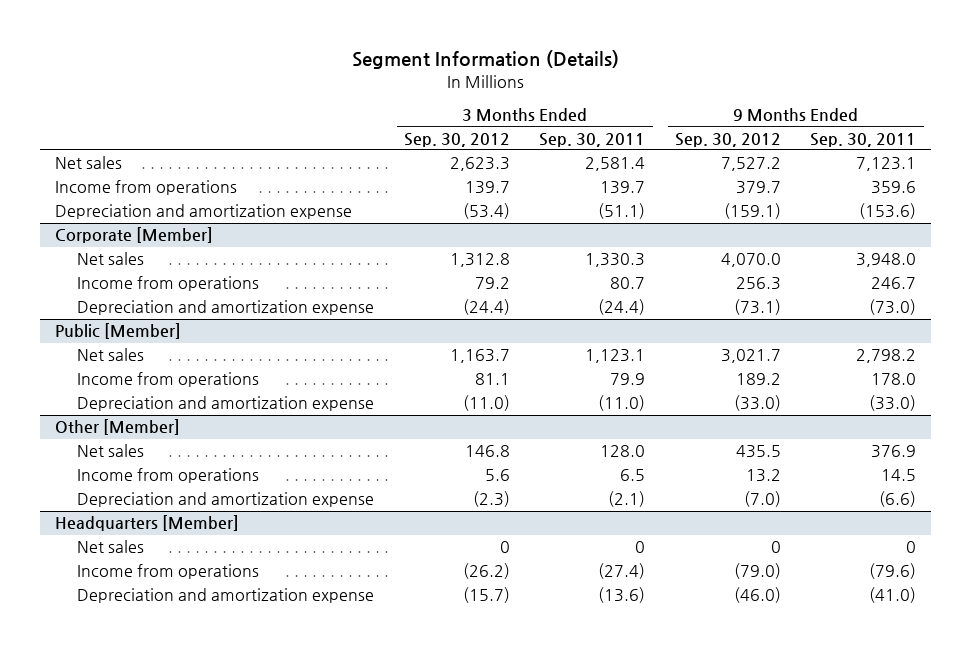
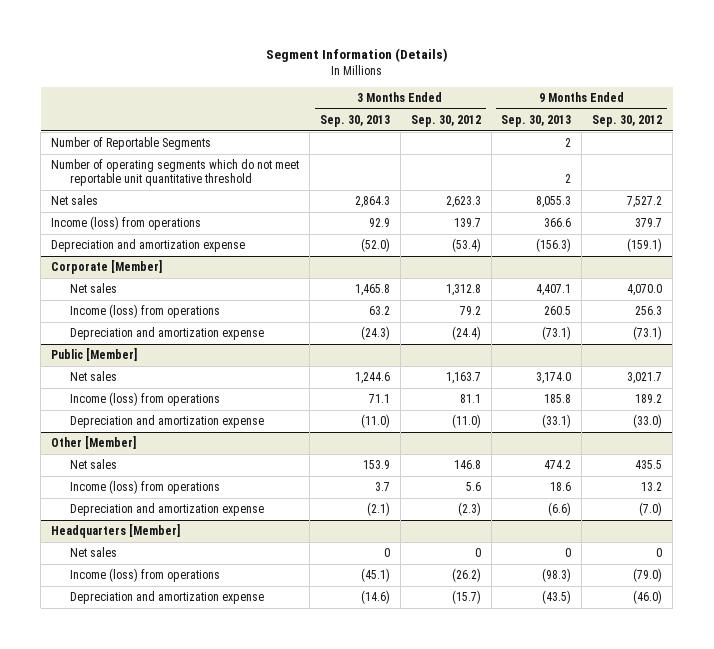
- | 3 Months Ended Sep. 30, 2012 | 3 Months Ended Sep. 30, 2011 | 9 Months Ended Sep. 30, 2012 | 9 Months Ended Sep. 30, 2011
+ | 3 Months Ended Sep. 30, 2013 | 3 Months Ended Sep. 30, 2012 | 9 Months Ended Sep. 30, 2013 | 9 Months Ended Sep. 30, 2012
+ Number of Reportable Segments | | | 2 |
+ Number of operating segments which do not meet reportable unit quantitative threshold | | | 2 |
- Income from operations | 139.7 | 139.7 | 379.7 | 359.6
+ Income (loss) from operations | 92.9 | 139.7 | 366.6 | 379.7
@ Corporate [Member]
- Income from operations | 79.2 | 80.7 | 256.3 | 246.7
+ Income (loss) from operations | 63.2 | 79.2 | 260.5 | 256.3
@ Public [Member]
- Income from operations | 81.1 | 79.9 | 189.2 | 178.0
+ Income (loss) from operations | 71.1 | 81.1 | 185.8 | 189.2
@ Other [Member]
- Income from operations | 5.6 | 6.5 | 13.2 | 14.5
+ Income (loss) from operations | 3.7 | 5.6 | 18.6 | 13.2
@ Headquarters [Member]
- Income from operations | (26.2) | (27.4) | (79.0) | (79.6)
+ Income (loss) from operations | (45.1) | (26.2) | (98.3) | (79.0)

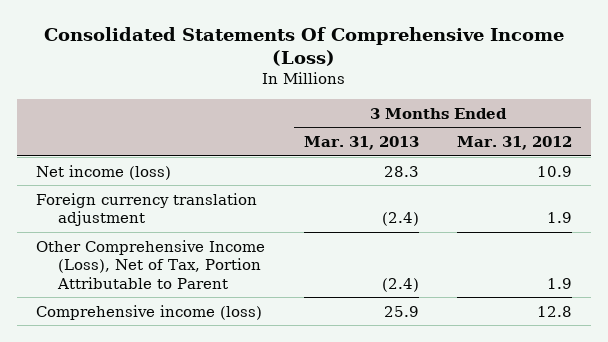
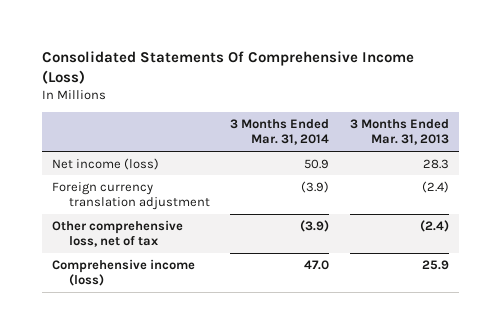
- | 3 Months Ended Mar. 31, 2013 | 3 Months Ended Mar. 31, 2012
+ | 3 Months Ended Mar. 31, 2014 | 3 Months Ended Mar. 31, 2013
- Other Comprehensive Income (Loss), Net of Tax, Portion Attributable to Parent | (2.4) | 1.9
+ Other comprehensive loss, net of tax | (3.9) | (2.4)

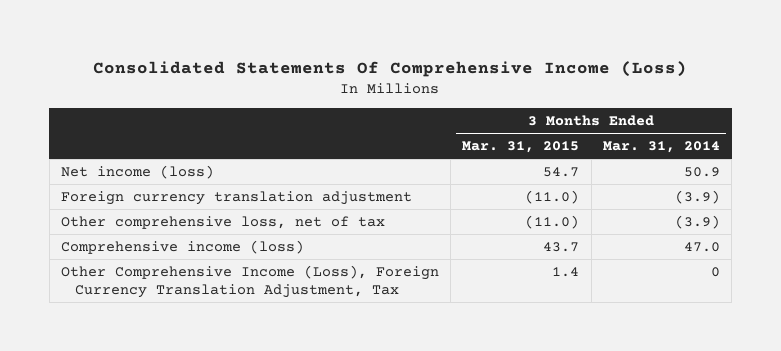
- | 3 Months Ended Mar. 31, 2014 | 3 Months Ended Mar. 31, 2013
+ | 3 Months Ended Mar. 31, 2015 | 3 Months Ended Mar. 31, 2014
+ Other Comprehensive Income (Loss), Foreign Currency Translation Adjustment, Tax | 1.4 | 0

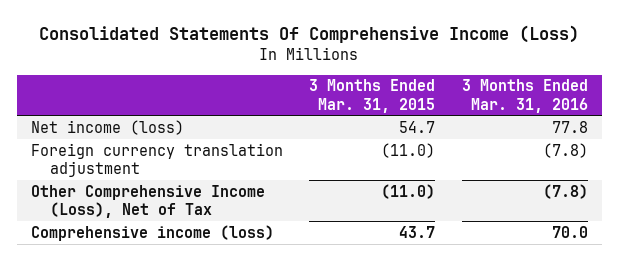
- | 3 Months Ended Mar. 31, 2015 | 3 Months Ended Mar. 31, 2014
+ | 3 Months Ended Mar. 31, 2015 | 3 Months Ended Mar. 31, 2016
- Other comprehensive loss, net of tax | (11.0) | (3.9)
+ Other Comprehensive Income (Loss), Net of Tax | (11.0) | (7.8)
- Other Comprehensive Income (Loss), Foreign Currency Translation Adjustment, Tax | 1.4 | 0

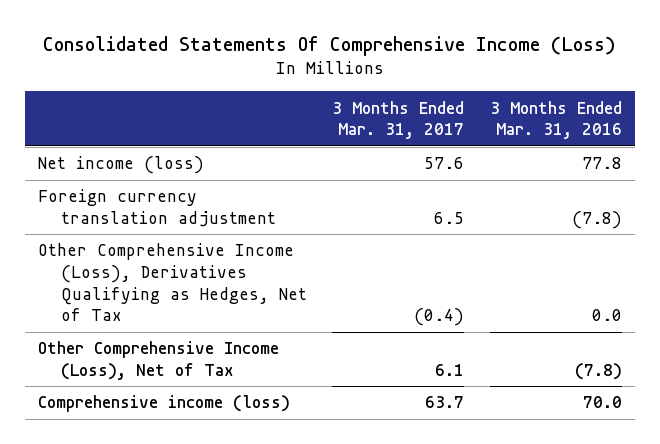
- | 3 Months Ended Mar. 31, 2015 | 3 Months Ended Mar. 31, 2016
+ | 3 Months Ended Mar. 31, 2017 | 3 Months Ended Mar. 31, 2016
+ Other Comprehensive Income (Loss), Derivatives Qualifying as Hedges, Net of Tax | (0.4) | 0.0

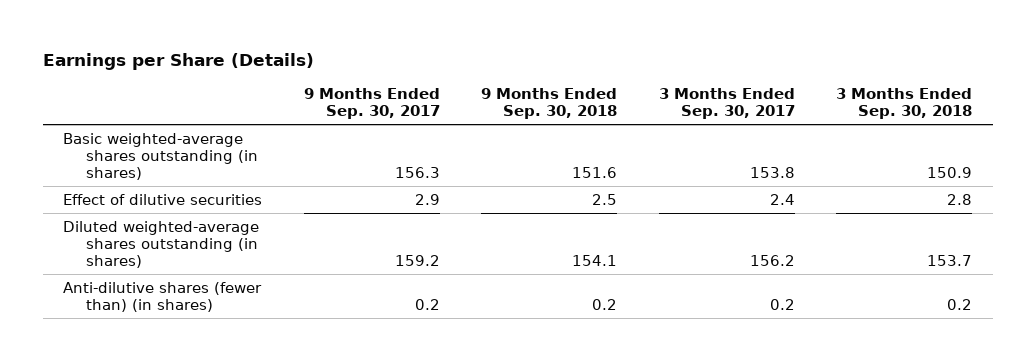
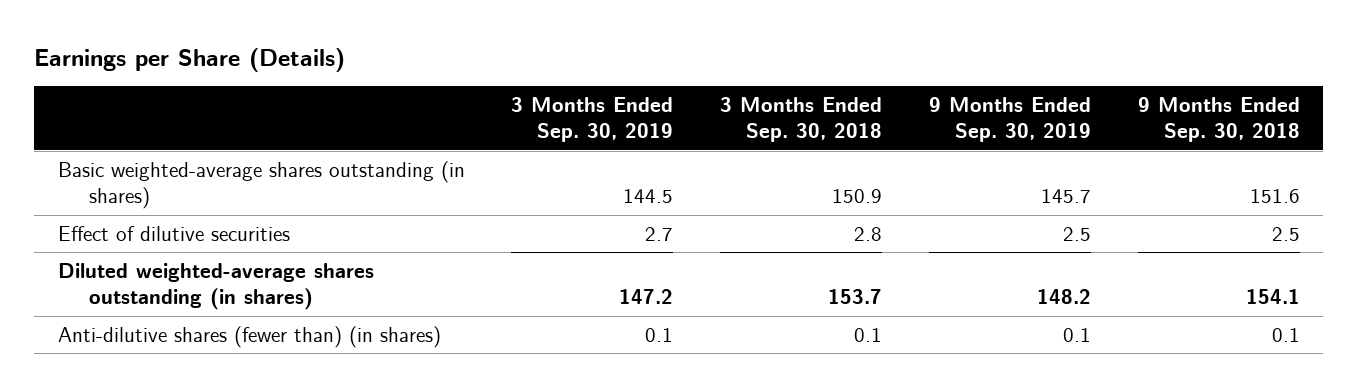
- | 9 Months Ended Sep. 30, 2017 | 9 Months Ended Sep. 30, 2018 | 3 Months Ended Sep. 30, 2017 | 3 Months Ended Sep. 30, 2018
+ | 3 Months Ended Sep. 30, 2019 | 3 Months Ended Sep. 30, 2018 | 9 Months Ended Sep. 30, 2019 | 9 Months Ended Sep. 30, 2018
- Anti-dilutive shares (fewer than) (in shares) | 0.2 | 0.2 | 0.2 | 0.2
+ Anti-dilutive shares (fewer than) (in shares) | 0.1 | 0.1 | 0.1 | 0.1

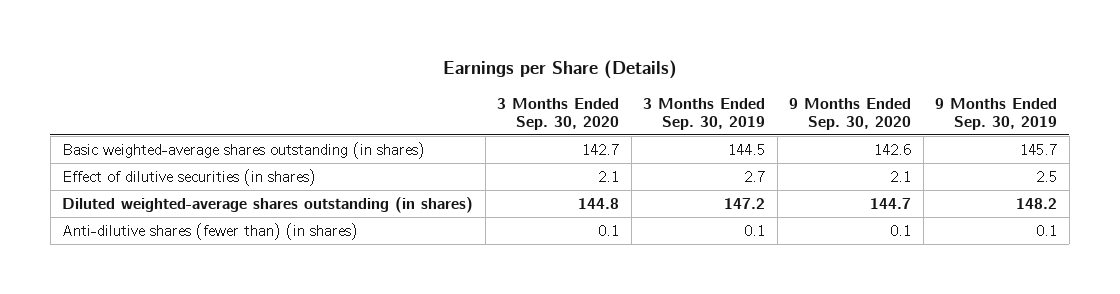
- | 3 Months Ended Sep. 30, 2019 | 3 Months Ended Sep. 30, 2018 | 9 Months Ended Sep. 30, 2019 | 9 Months Ended Sep. 30, 2018
+ | 3 Months Ended Sep. 30, 2020 | 3 Months Ended Sep. 30, 2019 | 9 Months Ended Sep. 30, 2020 | 9 Months Ended Sep. 30, 2019
- Effect of dilutive securities | 2.7 | 2.8 | 2.5 | 2.5
+ Effect of dilutive securities (in shares) | 2.1 | 2.7 | 2.1 | 2.5

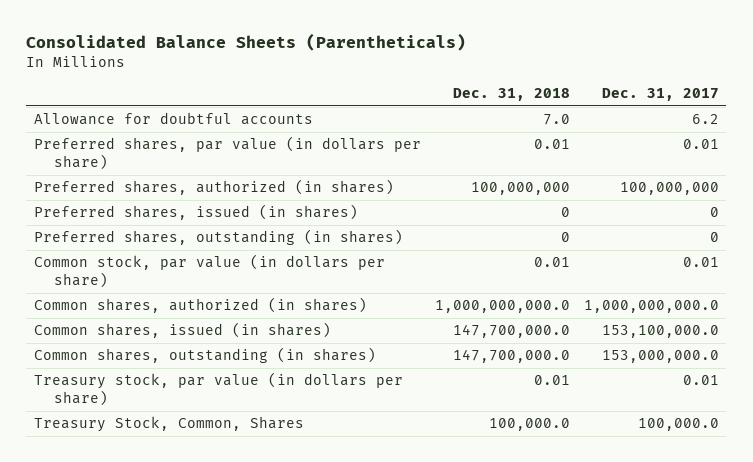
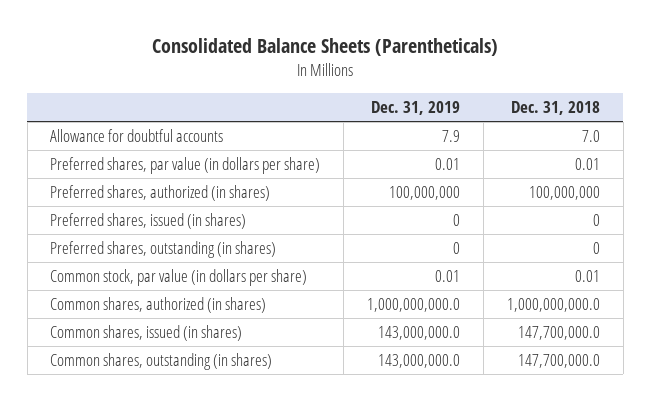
- | Dec. 31, 2018 | Dec. 31, 2017
+ | Dec. 31, 2019 | Dec. 31, 2018
- Treasury stock, par value (in dollars per share) | 0.01 | 0.01
- Treasury Stock, Common, Shares | 100,000.0 | 100,000.0

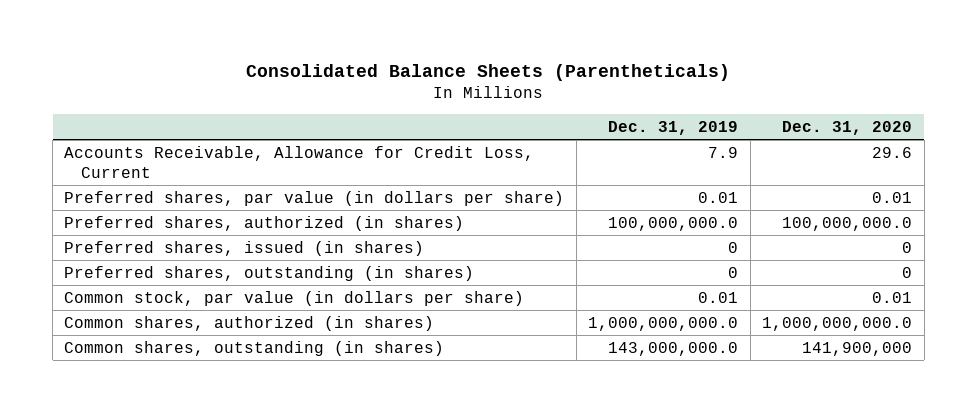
- | Dec. 31, 2019 | Dec. 31, 2018
+ | Dec. 31, 2019 | Dec. 31, 2020
- Allowance for doubtful accounts | 7.9 | 7.0
+ Accounts Receivable, Allowance for Credit Loss, Current | 7.9 | 29.6
- Preferred shares, authorized (in shares) | 100,000,000 | 100,000,000
+ Preferred shares, authorized (in shares) | 100,000,000.0 | 100,000,000.0
- Common shares, issued (in shares) | 143,000,000.0 | 147,700,000.0

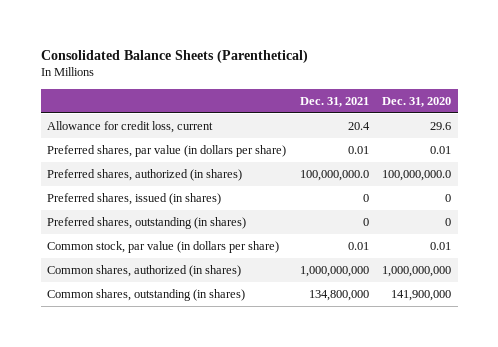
- Consolidated Balance Sheets (Parentheticals)
+ Consolidated Balance Sheets (Parenthetical)
- | Dec. 31, 2019 | Dec. 31, 2020
+ | Dec. 31, 2021 | Dec. 31, 2020
- Accounts Receivable, Allowance for Credit Loss, Current | 7.9 | 29.6
+ Allowance for credit loss, current | 20.4 | 29.6
- Common shares, authorized (in shares) | 1,000,000,000.0 | 1,000,000,000.0
+ Common shares, authorized (in shares) | 1,000,000,000 | 1,000,000,000

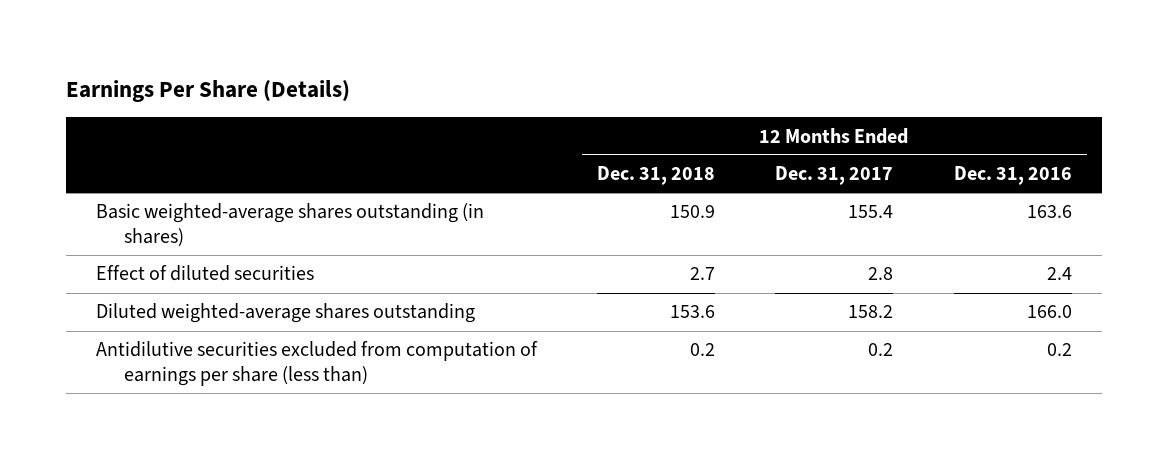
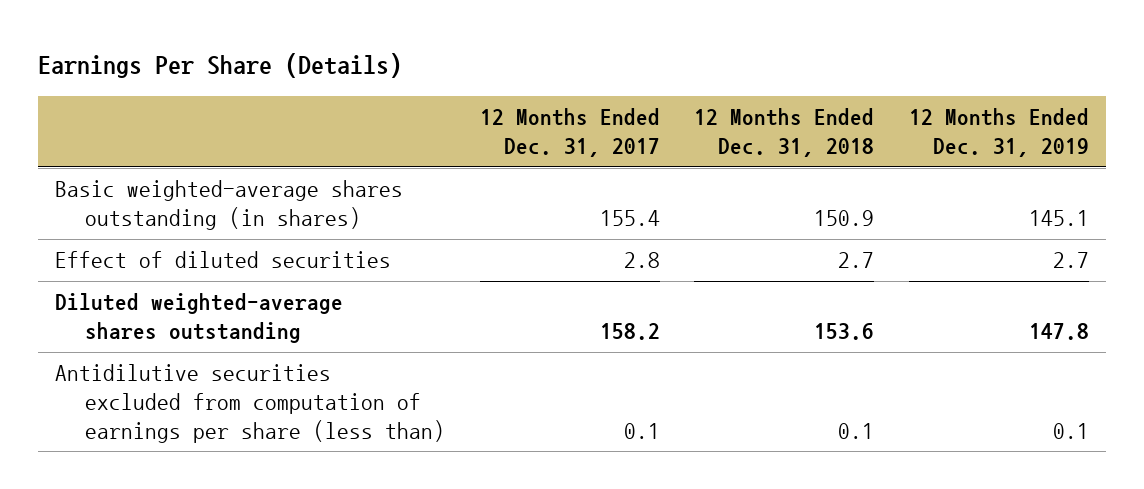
- | 12 Months Ended Dec. 31, 2018 | 12 Months Ended Dec. 31, 2017 | 12 Months Ended Dec. 31, 2016
+ | 12 Months Ended Dec. 31, 2017 | 12 Months Ended Dec. 31, 2018 | 12 Months Ended Dec. 31, 2019
- Antidilutive securities excluded from computation of earnings per share (less than) | 0.2 | 0.2 | 0.2
+ Antidilutive securities excluded from computation of earnings per share (less than) | 0.1 | 0.1 | 0.1

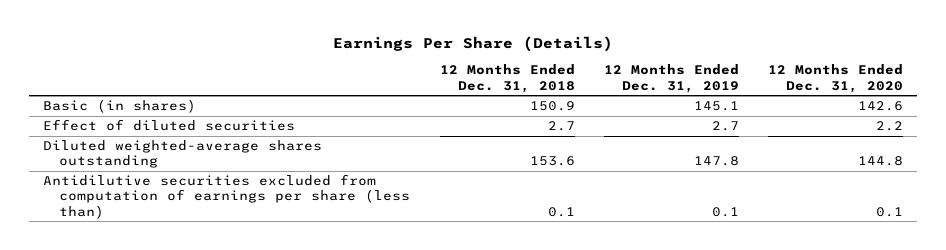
- | 12 Months Ended Dec. 31, 2017 | 12 Months Ended Dec. 31, 2018 | 12 Months Ended Dec. 31, 2019
+ | 12 Months Ended Dec. 31, 2018 | 12 Months Ended Dec. 31, 2019 | 12 Months Ended Dec. 31, 2020
- Basic weighted-average shares outstanding (in shares) | 155.4 | 150.9 | 145.1
+ Basic (in shares) | 150.9 | 145.1 | 142.6

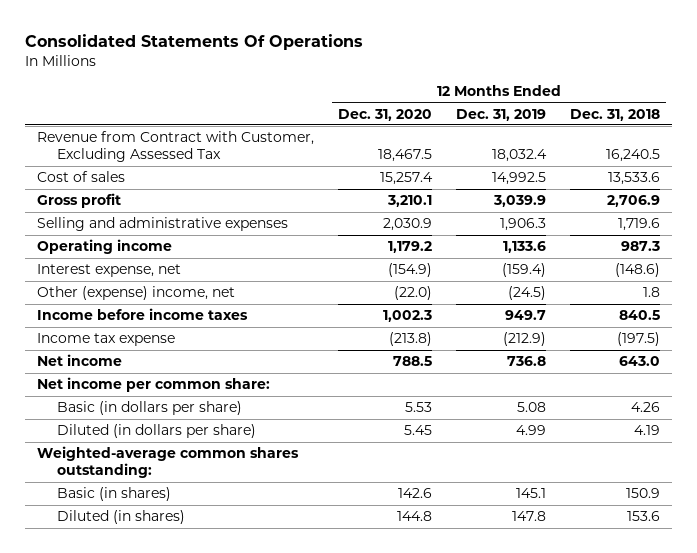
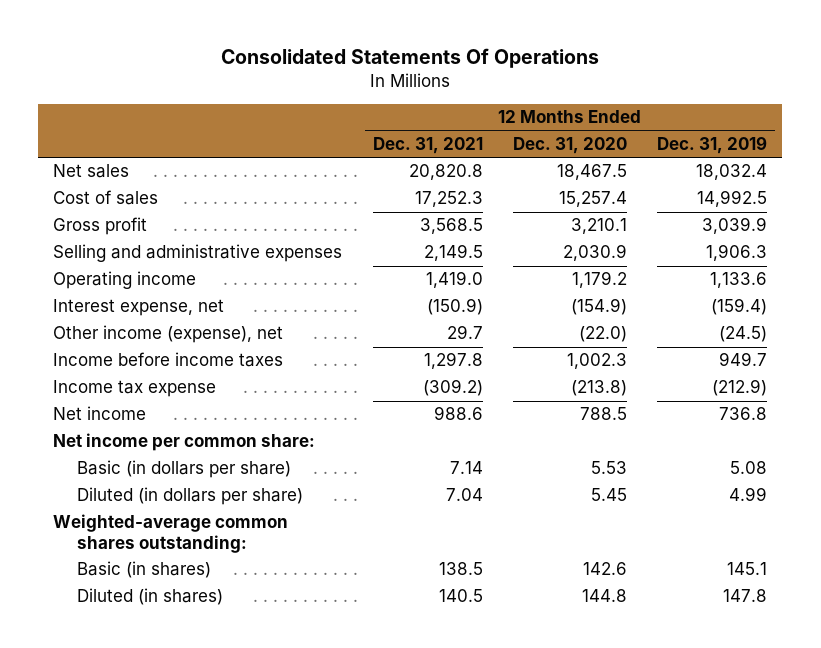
- | 12 Months Ended Dec. 31, 2020 | 12 Months Ended Dec. 31, 2019 | 12 Months Ended Dec. 31, 2018
+ | 12 Months Ended Dec. 31, 2021 | 12 Months Ended Dec. 31, 2020 | 12 Months Ended Dec. 31, 2019
- Revenue from Contract with Customer, Excluding Assessed Tax | 18,467.5 | 18,032.4 | 16,240.5
+ Net sales | 20,820.8 | 18,467.5 | 18,032.4
- Other (expense) income, net | (22.0) | (24.5) | 1.8
+ Other income (expense), net | 29.7 | (22.0) | (24.5)

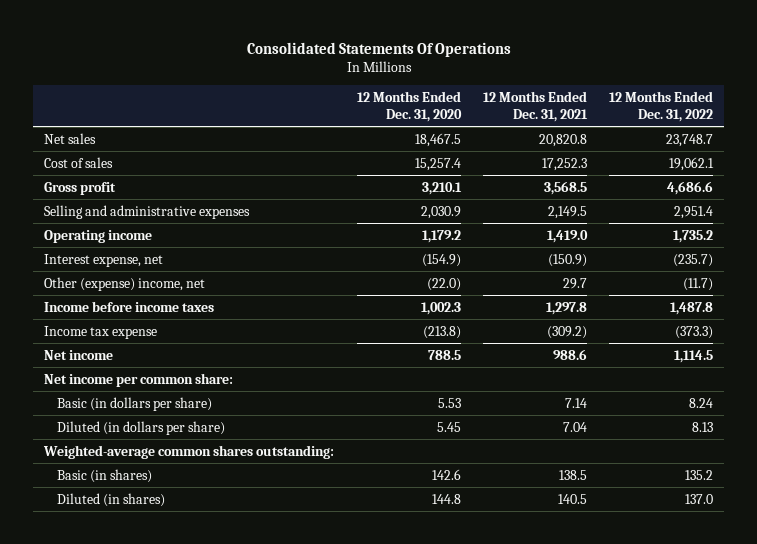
- | 12 Months Ended Dec. 31, 2021 | 12 Months Ended Dec. 31, 2020 | 12 Months Ended Dec. 31, 2019
+ | 12 Months Ended Dec. 31, 2020 | 12 Months Ended Dec. 31, 2021 | 12 Months Ended Dec. 31, 2022
- Other income (expense), net | 29.7 | (22.0) | (24.5)
+ Other (expense) income, net | (22.0) | 29.7 | (11.7)

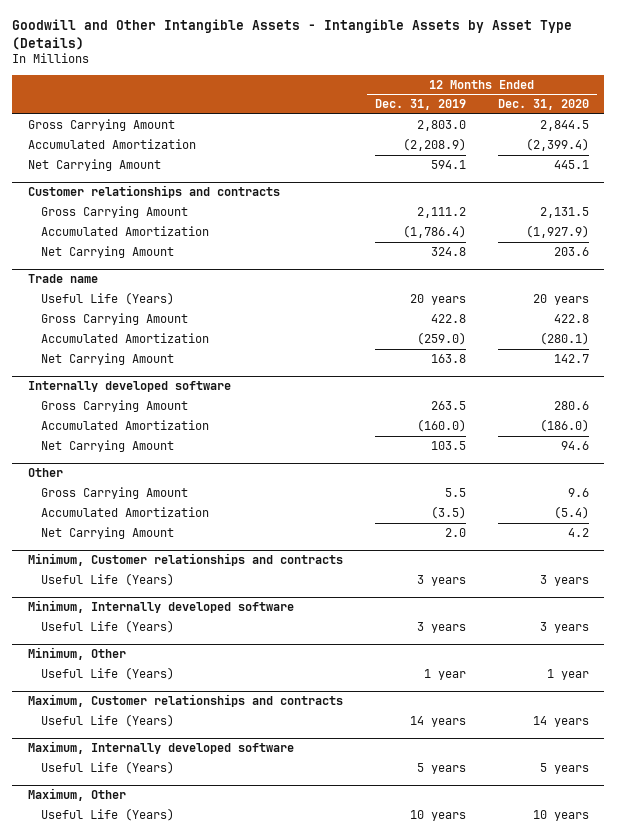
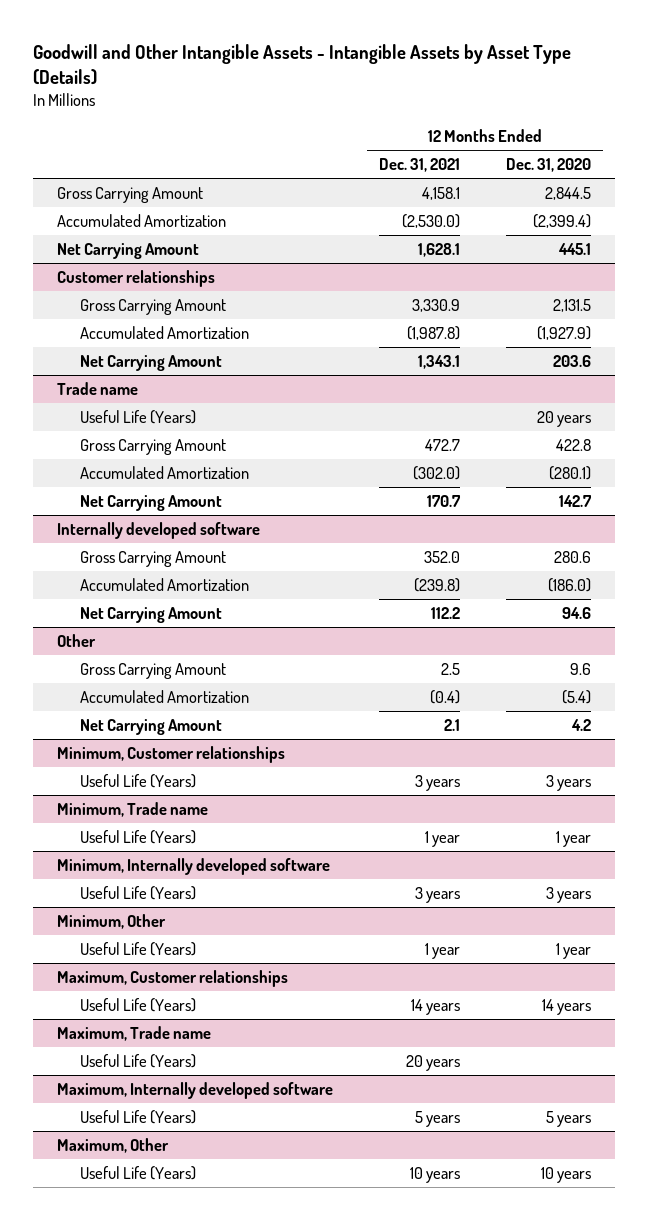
- | 12 Months Ended Dec. 31, 2019 | 12 Months Ended Dec. 31, 2020
+ | 12 Months Ended Dec. 31, 2021 | 12 Months Ended Dec. 31, 2020
- Customer relationships and contracts
+ Customer relationships
- Minimum, Customer relationships and contracts
+ Minimum, Customer relationships
+ Minimum, Trade name
+ Useful Life (Years) | 1 year | 1 year
- Maximum, Customer relationships and contracts
+ Maximum, Customer relationships
+ Maximum, Trade name
+ Useful Life (Years) | 20 years |

